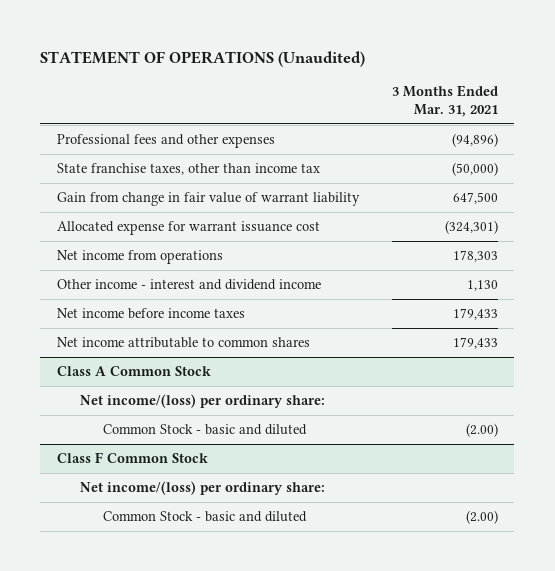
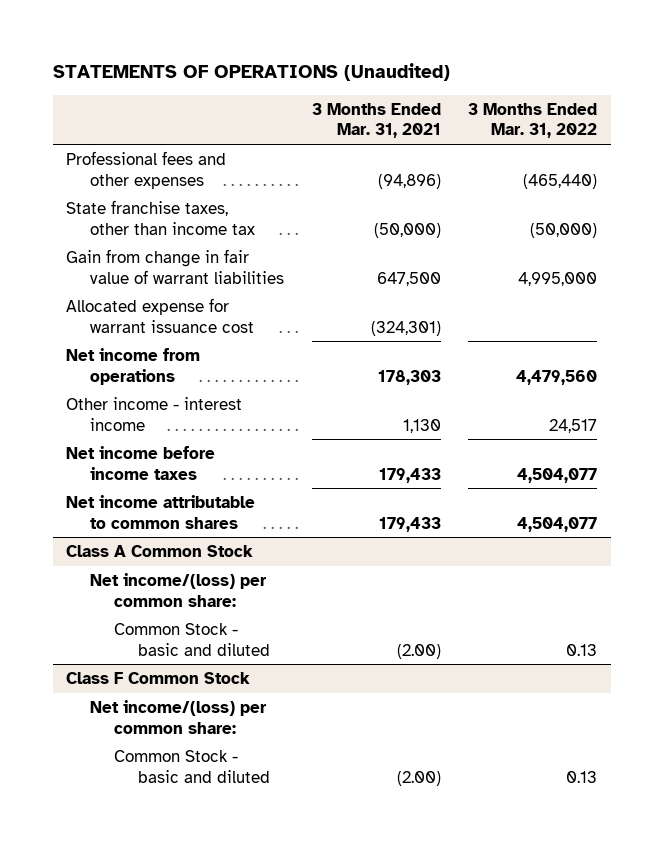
- STATEMENT OF OPERATIONS (Unaudited)
+ STATEMENTS OF OPERATIONS (Unaudited)
- | 3 Months Ended Mar. 31, 2021
+ | 3 Months Ended Mar. 31, 2021 | 3 Months Ended Mar. 31, 2022
- Gain from change in fair value of warrant liability | 647,500
+ Gain from change in fair value of warrant liabilities | 647,500 | 4,995,000
- Other income - interest and dividend income | 1,130
+ Other income - interest income | 1,130 | 24,517
@ Class A Common Stock
- Net income/(loss) per ordinary share:
+ Net income/(loss) per common share:
@ Class F Common Stock
- Net income/(loss) per ordinary share:
+ Net income/(loss) per common share:

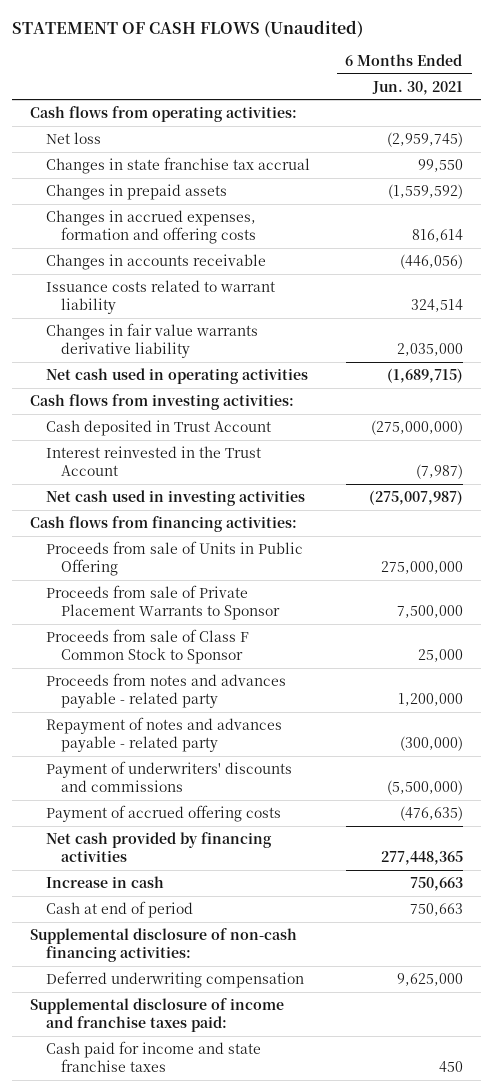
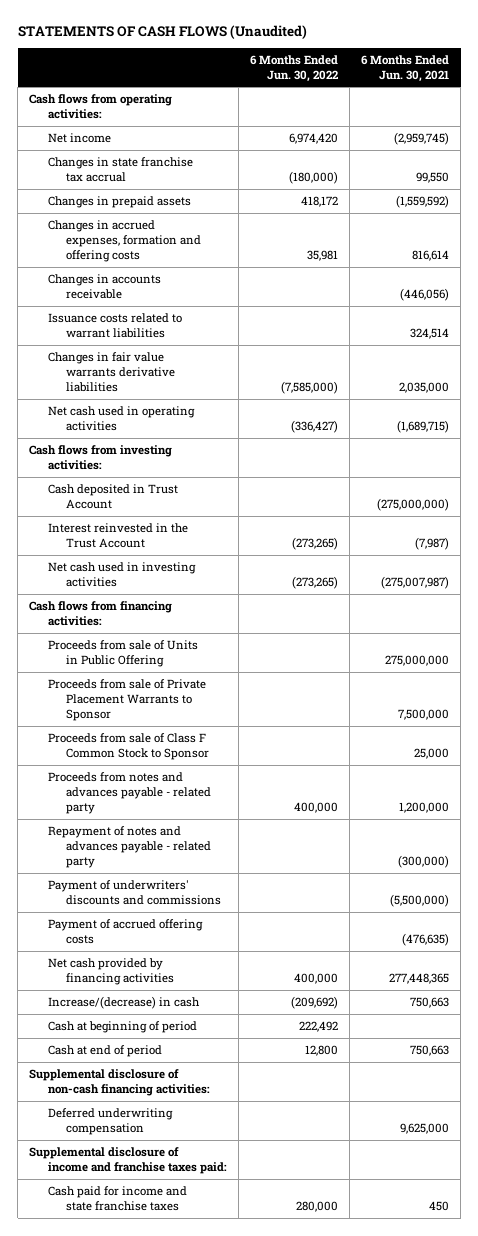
- STATEMENT OF CASH FLOWS (Unaudited)
+ STATEMENTS OF CASH FLOWS (Unaudited)
- | 6 Months Ended Jun. 30, 2021
+ | 6 Months Ended Jun. 30, 2022 | 6 Months Ended Jun. 30, 2021
- Net loss | (2,959,745)
+ Net income | 6,974,420 | (2,959,745)
- Issuance costs related to warrant liability | 324,514
- Changes in fair value warrants derivative liability | 2,035,000
+ Issuance costs related to warrant liabilities | | 324,514
+ Changes in fair value warrants derivative liabilities | (7,585,000) | 2,035,000
- Increase in cash | 750,663
+ Increase/(decrease) in cash | (209,692) | 750,663
+ Cash at beginning of period | 222,492 |

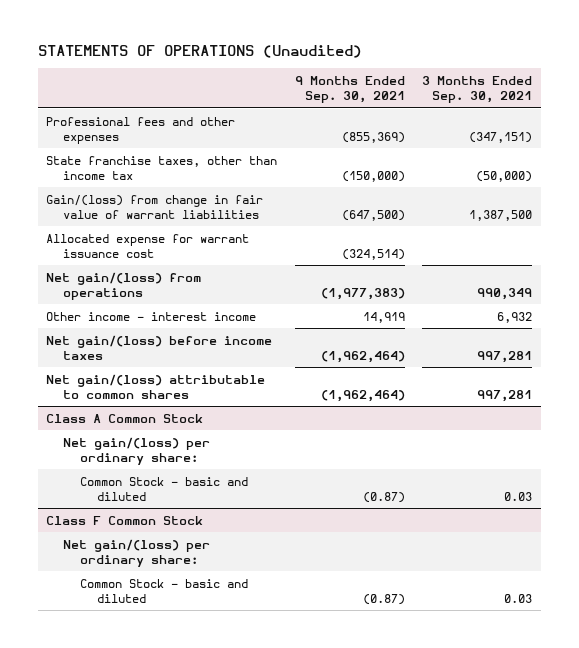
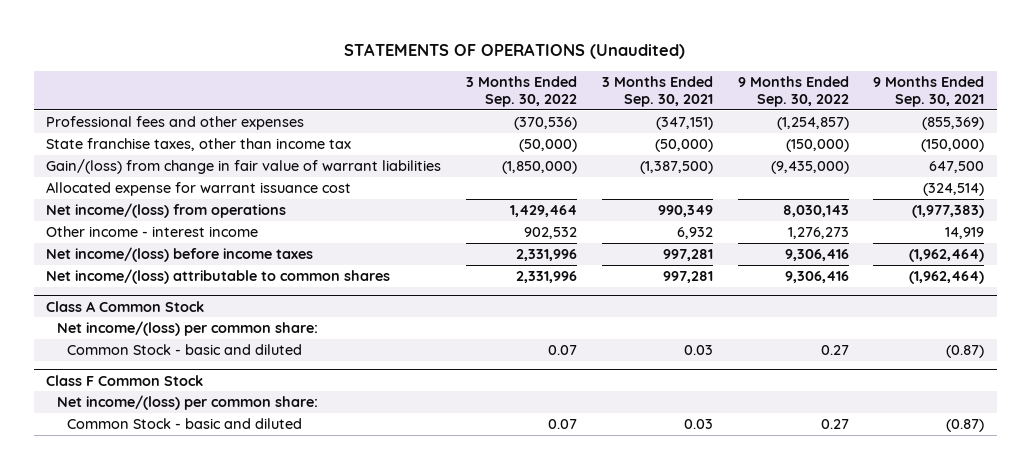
- | 9 Months Ended Sep. 30, 2021 | 3 Months Ended Sep. 30, 2021
+ | 3 Months Ended Sep. 30, 2022 | 3 Months Ended Sep. 30, 2021 | 9 Months Ended Sep. 30, 2022 | 9 Months Ended Sep. 30, 2021
- Gain/(loss) from change in fair value of warrant liabilities | (647,500) | 1,387,500
+ Gain/(loss) from change in fair value of warrant liabilities | (1,850,000) | (1,387,500) | (9,435,000) | 647,500
- Net gain/(loss) from operations | (1,977,383) | 990,349
+ Net income/(loss) from operations | 1,429,464 | 990,349 | 8,030,143 | (1,977,383)
- Net gain/(loss) before income taxes | (1,962,464) | 997,281
- Net gain/(loss) attributable to common shares | (1,962,464) | 997,281
+ Net income/(loss) before income taxes | 2,331,996 | 997,281 | 9,306,416 | (1,962,464)
+ Net income/(loss) attributable to common shares | 2,331,996 | 997,281 | 9,306,416 | (1,962,464)
@ Class A Common Stock
- Net gain/(loss) per ordinary share:
+ Net income/(loss) per common share:
@ Class F Common Stock
- Net gain/(loss) per ordinary share:
+ Net income/(loss) per common share:

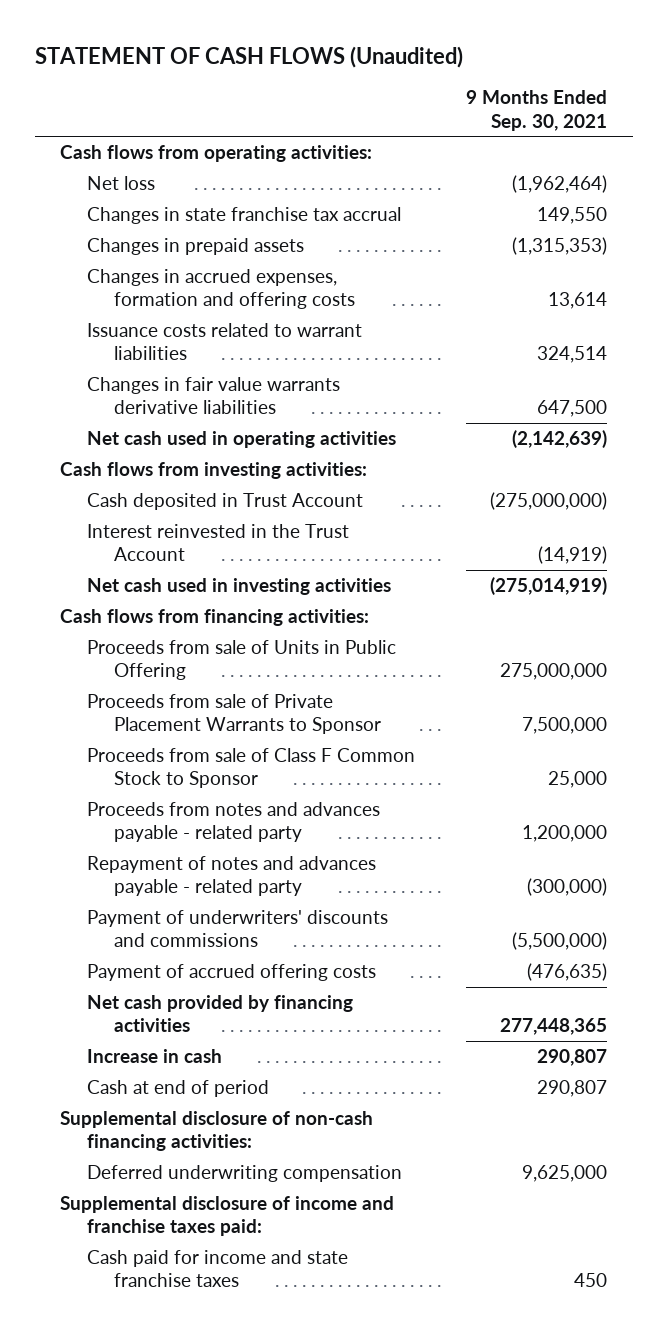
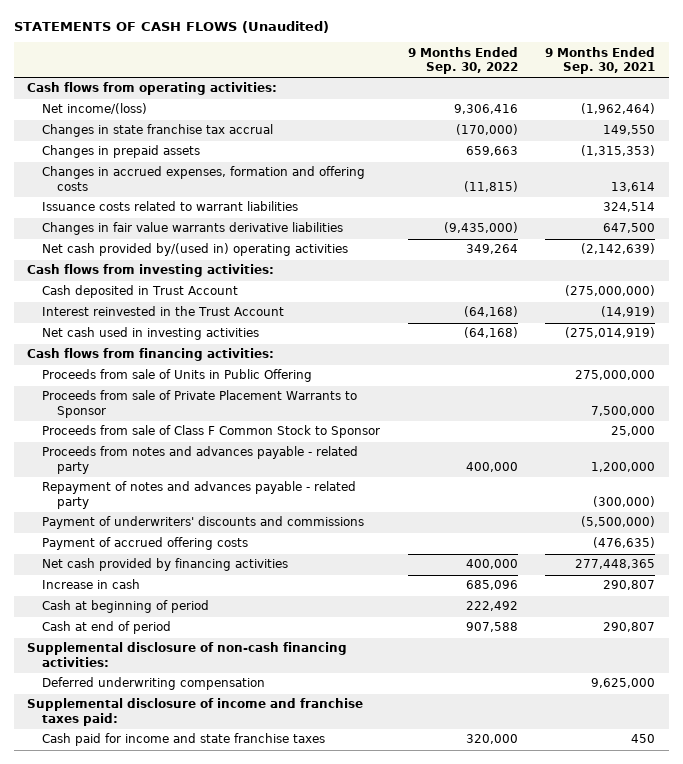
- STATEMENT OF CASH FLOWS (Unaudited)
+ STATEMENTS OF CASH FLOWS (Unaudited)
- | 9 Months Ended Sep. 30, 2021
+ | 9 Months Ended Sep. 30, 2022 | 9 Months Ended Sep. 30, 2021
- Net loss | (1,962,464)
+ Net income/(loss) | 9,306,416 | (1,962,464)
- Net cash used in operating activities | (2,142,639)
+ Net cash provided by/(used in) operating activities | 349,264 | (2,142,639)
+ Cash at beginning of period | 222,492 |

